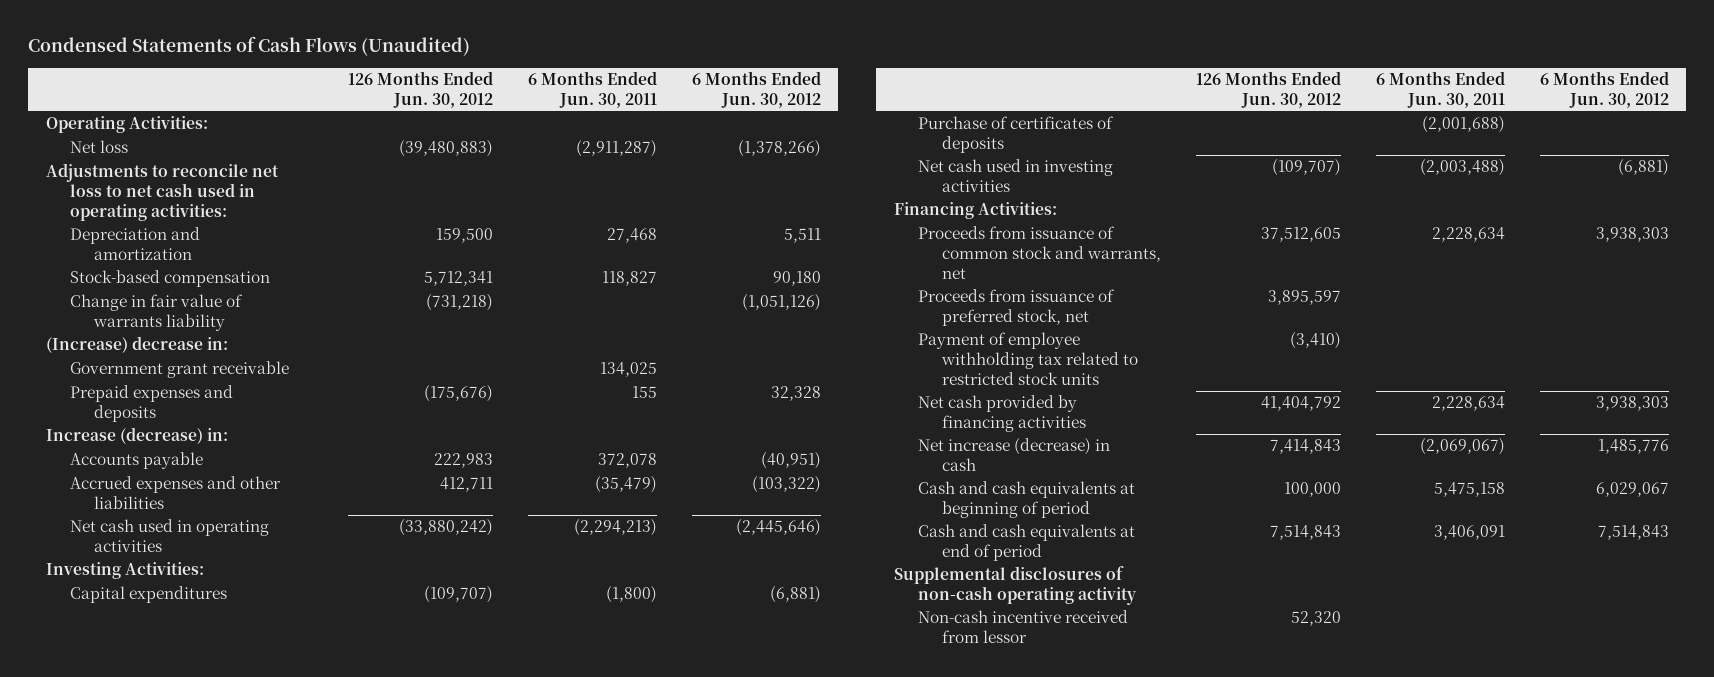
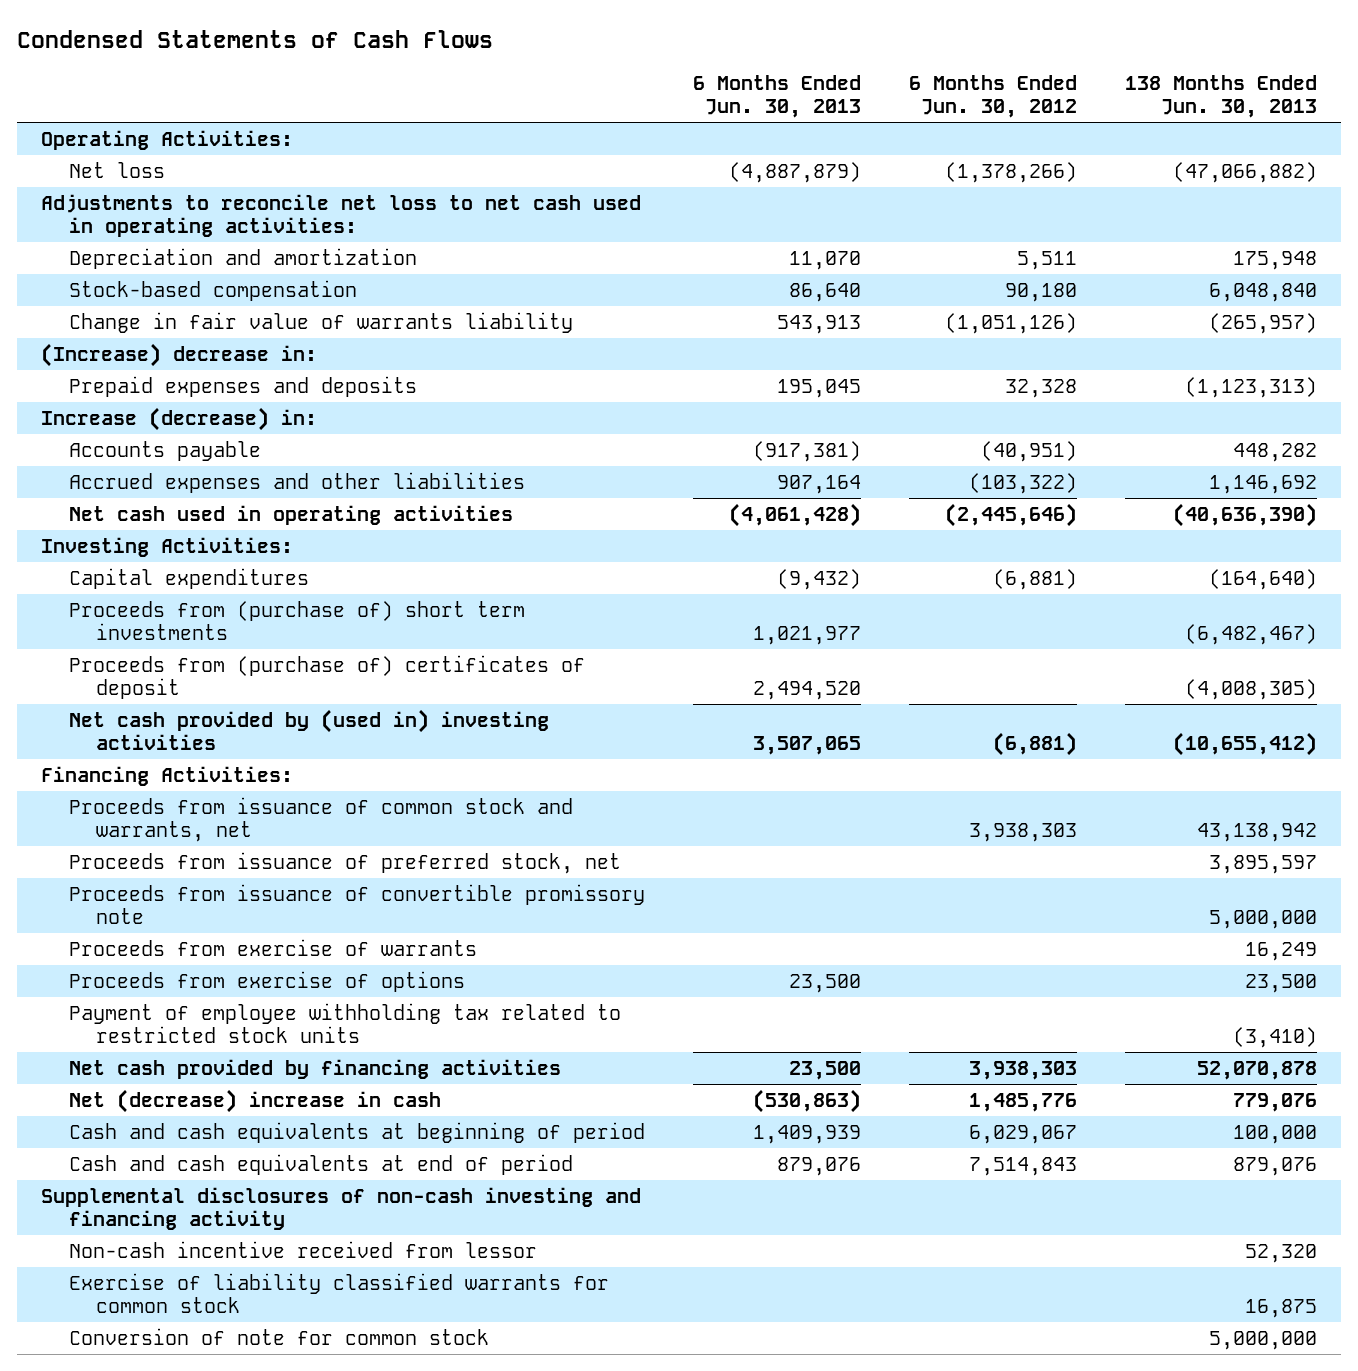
- Condensed Statements of Cash Flows (Unaudited)
+ Condensed Statements of Cash Flows
- | 126 Months Ended Jun. 30, 2012 | 6 Months Ended Jun. 30, 2011 | 6 Months Ended Jun. 30, 2012
+ | 6 Months Ended Jun. 30, 2013 | 6 Months Ended Jun. 30, 2012 | 138 Months Ended Jun. 30, 2013
- Government grant receivable | | 134,025 |
- Purchase of certificates of deposits | | (2,001,688) |
- Net cash used in investing activities | (109,707) | (2,003,488) | (6,881)
+ Proceeds from (purchase of) short term investments | 1,021,977 | | (6,482,467)
+ Proceeds from (purchase of) certificates of deposit | 2,494,520 | | (4,008,305)
+ Net cash provided by (used in) investing activities | 3,507,065 | (6,881) | (10,655,412)
+ Proceeds from issuance of convertible promissory note | | | 5,000,000
+ Proceeds from exercise of warrants | | | 16,249
+ Proceeds from exercise of options | 23,500 | | 23,500
- Net increase (decrease) in cash | 7,414,843 | (2,069,067) | 1,485,776
+ Net (decrease) increase in cash | (530,863) | 1,485,776 | 779,076
- Supplemental disclosures of non-cash operating activity
+ Supplemental disclosures of non-cash investing and financing activity
+ Exercise of liability classified warrants for common stock | | | 16,875
+ Conversion of note for common stock | | | 5,000,000

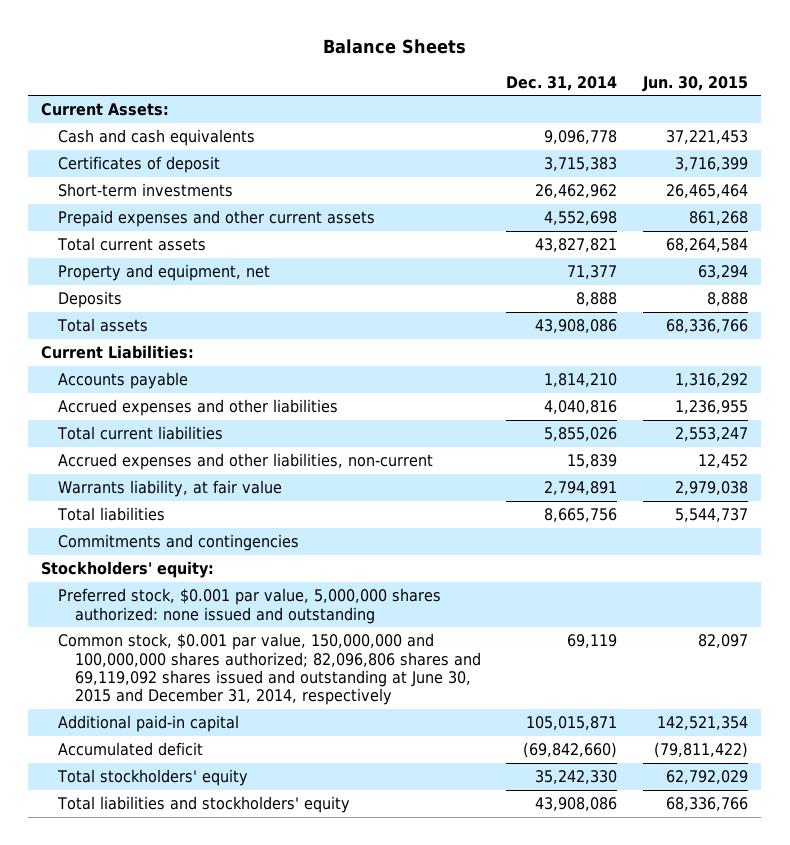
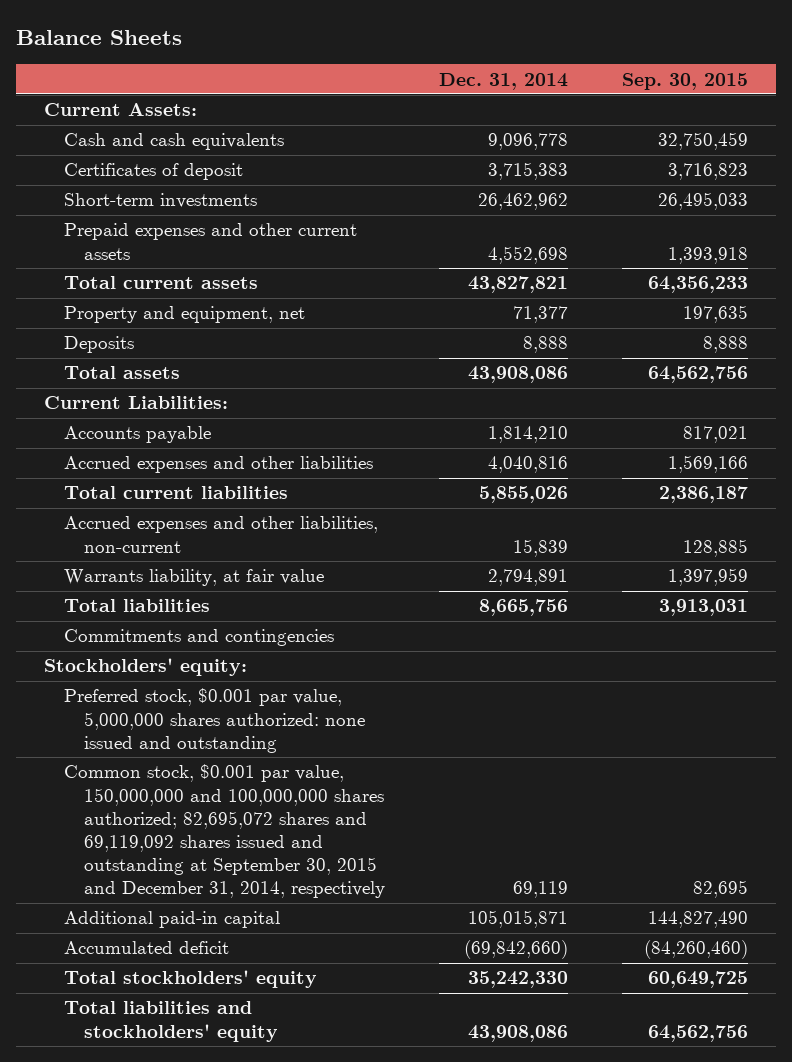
- | Dec. 31, 2014 | Jun. 30, 2015
+ | Dec. 31, 2014 | Sep. 30, 2015
- Common stock, $0.001 par value, 150,000,000 and 100,000,000 shares authorized; 82,096,806 shares and 69,119,092 shares issued and outstanding at June 30, 2015 and December 31, 2014, respectively | 69,119 | 82,097
+ Common stock, $0.001 par value, 150,000,000 and 100,000,000 shares authorized; 82,695,072 shares and 69,119,092 shares issued and outstanding at September 30, 2015 and December 31, 2014, respectively | 69,119 | 82,695

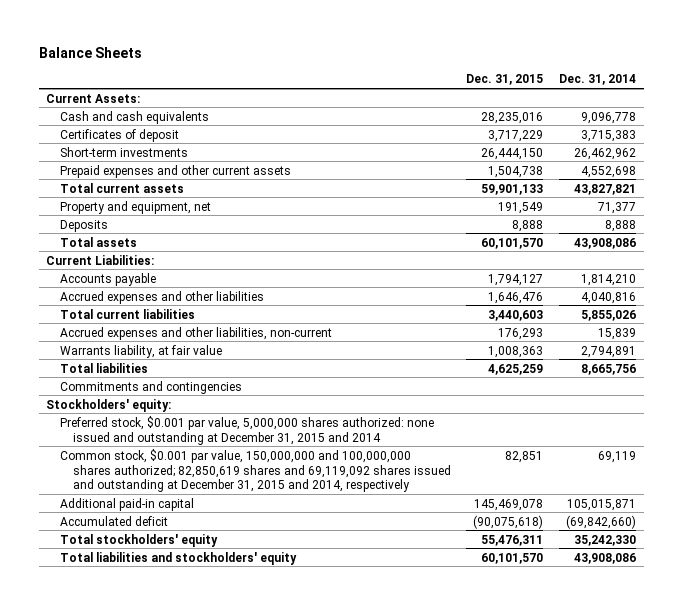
- | Dec. 31, 2014 | Sep. 30, 2015
+ | Dec. 31, 2015 | Dec. 31, 2014
- Preferred stock, $0.001 par value, 5,000,000 shares authorized: none issued and outstanding
- Common stock, $0.001 par value, 150,000,000 and 100,000,000 shares authorized; 82,695,072 shares and 69,119,092 shares issued and outstanding at September 30, 2015 and December 31, 2014, respectively | 69,119 | 82,695
+ Preferred stock, $0.001 par value, 5,000,000 shares authorized: none issued and outstanding at December 31, 2015 and 2014
+ Common stock, $0.001 par value, 150,000,000 and 100,000,000 shares authorized; 82,850,619 shares and 69,119,092 shares issued and outstanding at December 31, 2015 and 2014, respectively | 82,851 | 69,119

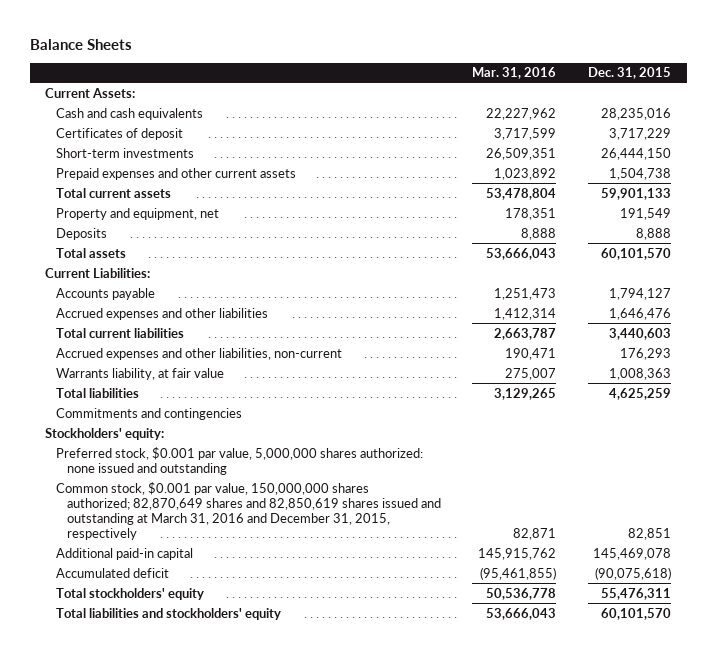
- | Dec. 31, 2015 | Dec. 31, 2014
+ | Mar. 31, 2016 | Dec. 31, 2015
- Preferred stock, $0.001 par value, 5,000,000 shares authorized: none issued and outstanding at December 31, 2015 and 2014
- Common stock, $0.001 par value, 150,000,000 and 100,000,000 shares authorized; 82,850,619 shares and 69,119,092 shares issued and outstanding at December 31, 2015 and 2014, respectively | 82,851 | 69,119
+ Preferred stock, $0.001 par value, 5,000,000 shares authorized: none issued and outstanding
+ Common stock, $0.001 par value, 150,000,000 shares authorized; 82,870,649 shares and 82,850,619 shares issued and outstanding at March 31, 2016 and December 31, 2015, respectively | 82,871 | 82,851

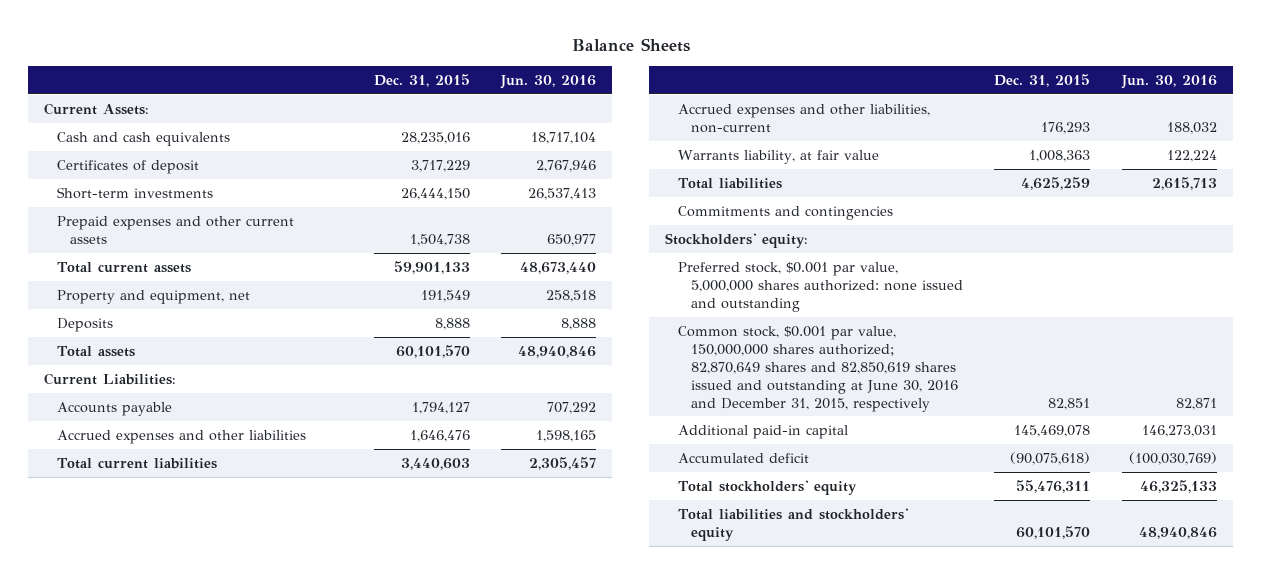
- | Mar. 31, 2016 | Dec. 31, 2015
+ | Dec. 31, 2015 | Jun. 30, 2016
- Common stock, $0.001 par value, 150,000,000 shares authorized; 82,870,649 shares and 82,850,619 shares issued and outstanding at March 31, 2016 and December 31, 2015, respectively | 82,871 | 82,851
+ Common stock, $0.001 par value, 150,000,000 shares authorized; 82,870,649 shares and 82,850,619 shares issued and outstanding at June 30, 2016 and December 31, 2015, respectively | 82,851 | 82,871

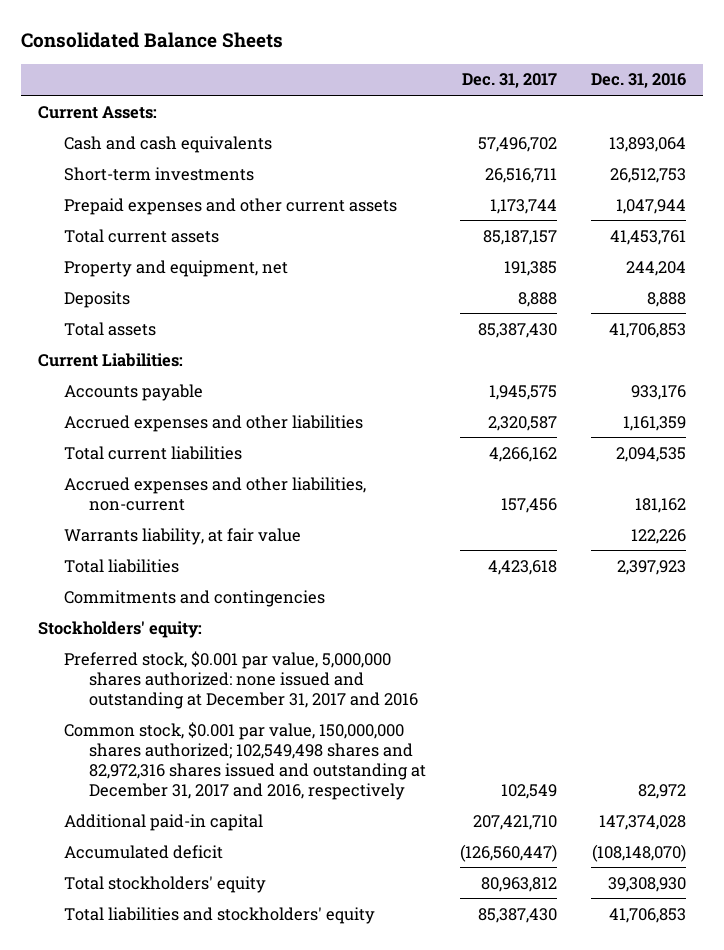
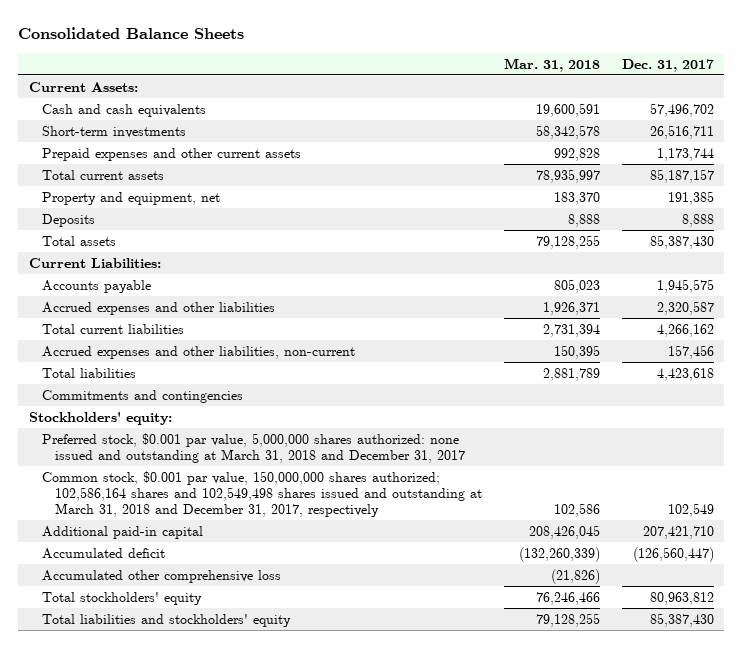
- | Dec. 31, 2017 | Dec. 31, 2016
+ | Mar. 31, 2018 | Dec. 31, 2017
- Warrants liability, at fair value | | 122,226
- Preferred stock, $0.001 par value, 5,000,000 shares authorized: none issued and outstanding at December 31, 2017 and 2016
- Common stock, $0.001 par value, 150,000,000 shares authorized; 102,549,498 shares and 82,972,316 shares issued and outstanding at December 31, 2017 and 2016, respectively | 102,549 | 82,972
+ Preferred stock, $0.001 par value, 5,000,000 shares authorized: none issued and outstanding at March 31, 2018 and December 31, 2017
+ Common stock, $0.001 par value, 150,000,000 shares authorized; 102,586,164 shares and 102,549,498 shares issued and outstanding at March 31, 2018 and December 31, 2017, respectively | 102,586 | 102,549
+ Accumulated other comprehensive loss | (21,826) |

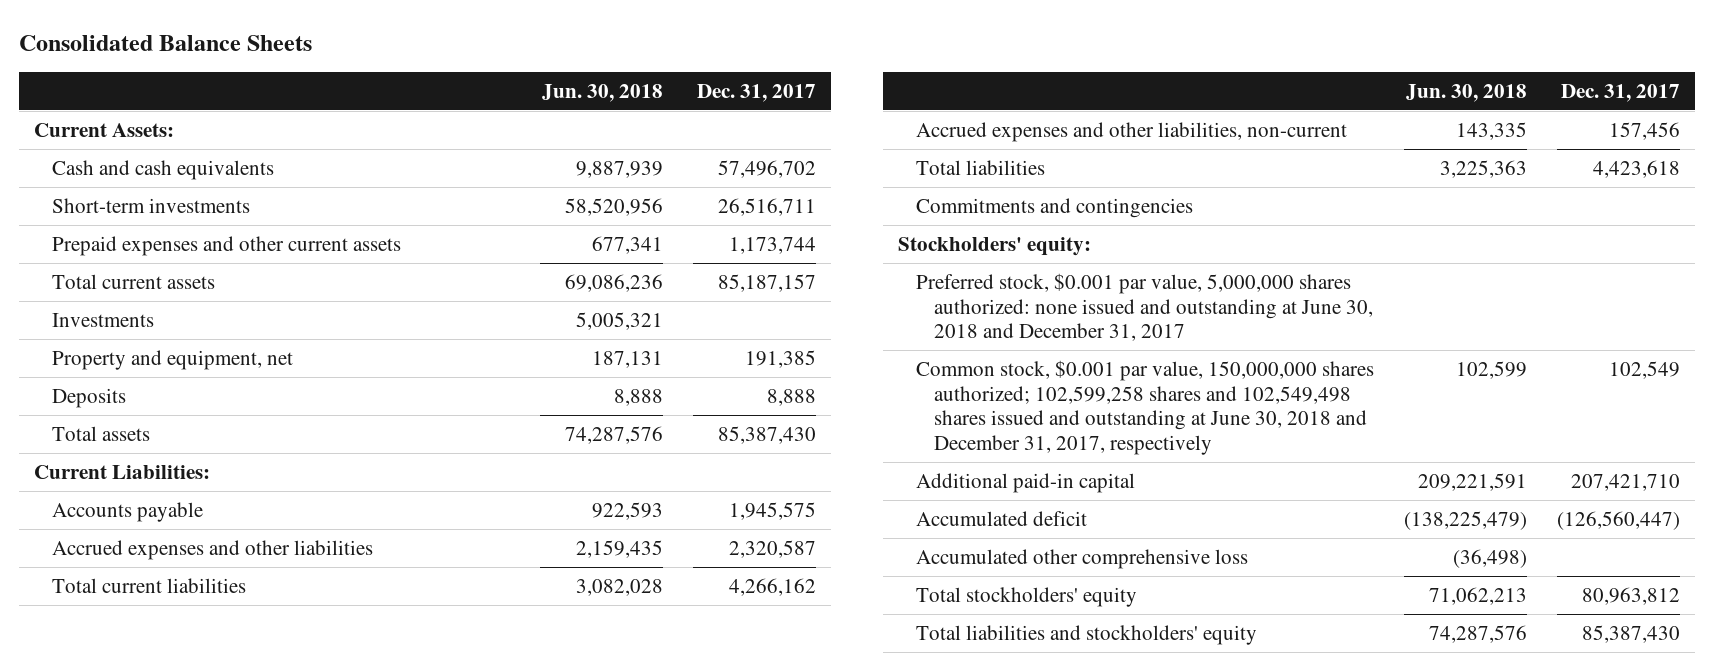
- | Mar. 31, 2018 | Dec. 31, 2017
+ | Jun. 30, 2018 | Dec. 31, 2017
+ Investments | 5,005,321 |
- Preferred stock, $0.001 par value, 5,000,000 shares authorized: none issued and outstanding at March 31, 2018 and December 31, 2017
- Common stock, $0.001 par value, 150,000,000 shares authorized; 102,586,164 shares and 102,549,498 shares issued and outstanding at March 31, 2018 and December 31, 2017, respectively | 102,586 | 102,549
+ Preferred stock, $0.001 par value, 5,000,000 shares authorized: none issued and outstanding at June 30, 2018 and December 31, 2017
+ Common stock, $0.001 par value, 150,000,000 shares authorized; 102,599,258 shares and 102,549,498 shares issued and outstanding at June 30, 2018 and December 31, 2017, respectively | 102,599 | 102,549

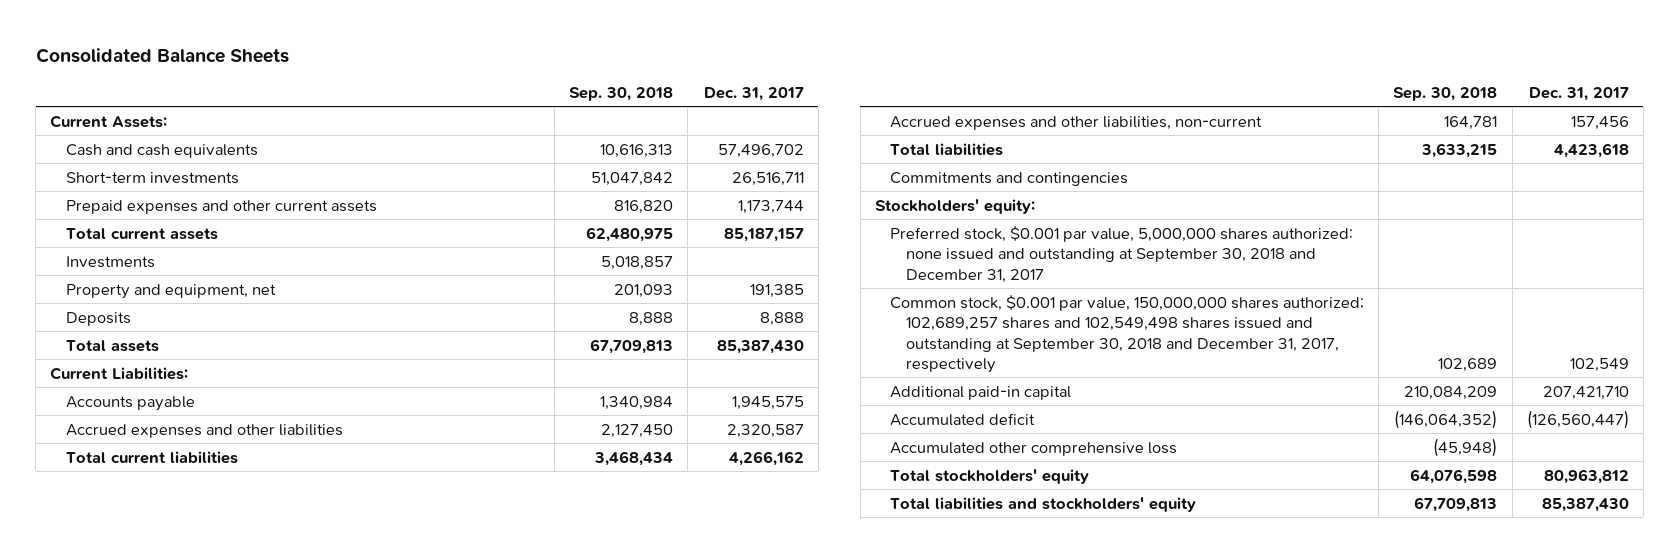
- | Jun. 30, 2018 | Dec. 31, 2017
+ | Sep. 30, 2018 | Dec. 31, 2017
- Preferred stock, $0.001 par value, 5,000,000 shares authorized: none issued and outstanding at June 30, 2018 and December 31, 2017
- Common stock, $0.001 par value, 150,000,000 shares authorized; 102,599,258 shares and 102,549,498 shares issued and outstanding at June 30, 2018 and December 31, 2017, respectively | 102,599 | 102,549
+ Preferred stock, $0.001 par value, 5,000,000 shares authorized: none issued and outstanding at September 30, 2018 and December 31, 2017
+ Common stock, $0.001 par value, 150,000,000 shares authorized; 102,689,257 shares and 102,549,498 shares issued and outstanding at September 30, 2018 and December 31, 2017, respectively | 102,689 | 102,549

